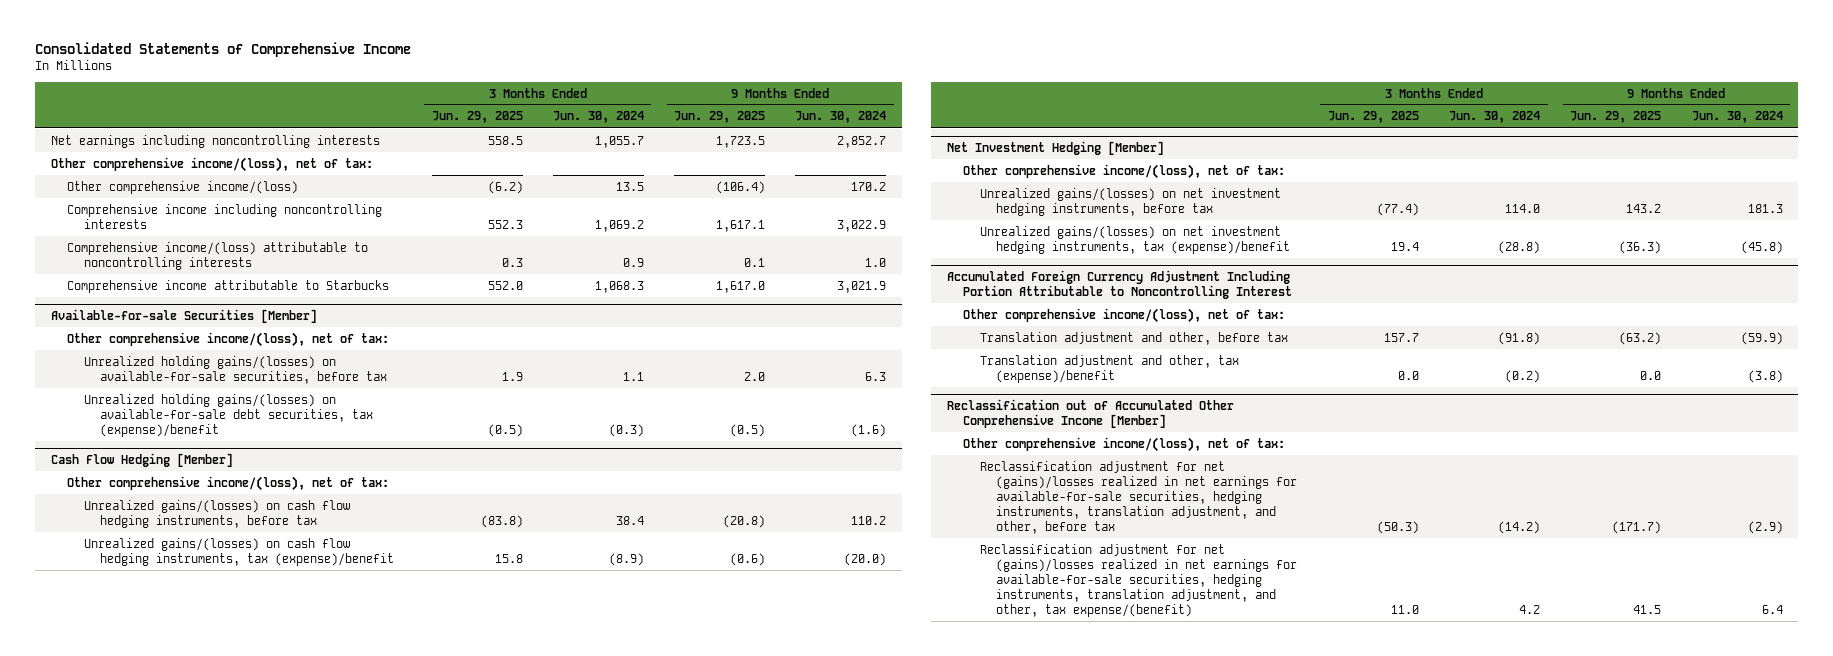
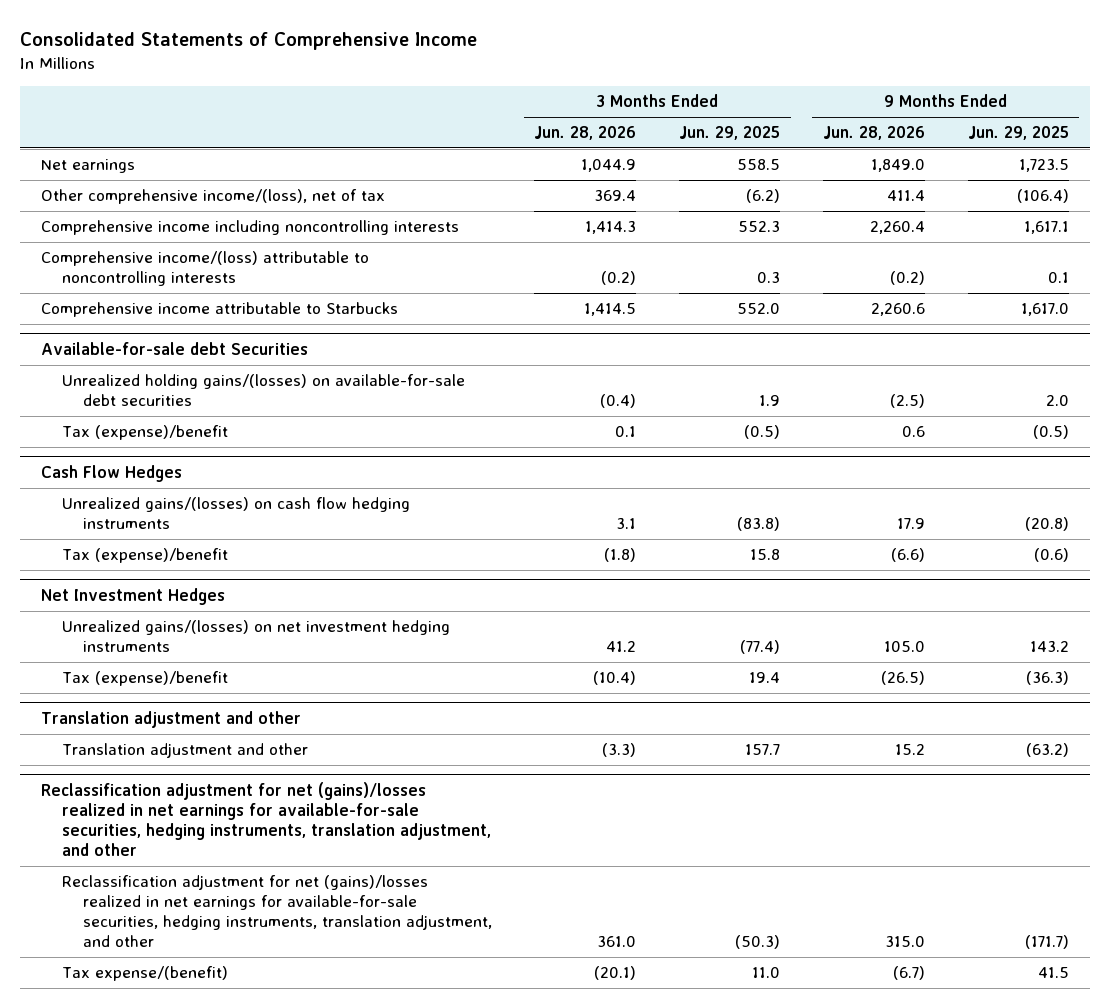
- | 3 Months Ended Jun. 29, 2025 | 3 Months Ended Jun. 30, 2024 | 9 Months Ended Jun. 29, 2025 | 9 Months Ended Jun. 30, 2024
+ | 3 Months Ended Jun. 28, 2026 | 3 Months Ended Jun. 29, 2025 | 9 Months Ended Jun. 28, 2026 | 9 Months Ended Jun. 29, 2025
- Net earnings including noncontrolling interests | 558.5 | 1,055.7 | 1,723.5 | 2,852.7
- Other comprehensive income/(loss), net of tax:
- Other comprehensive income/(loss) | (6.2) | 13.5 | (106.4) | 170.2
+ Net earnings | 1,044.9 | 558.5 | 1,849.0 | 1,723.5
+ Other comprehensive income/(loss), net of tax | 369.4 | (6.2) | 411.4 | (106.4)
- Available-for-sale Securities [Member]
- Other comprehensive income/(loss), net of tax:
- Unrealized holding gains/(losses) on available-for-sale securities, before tax | 1.9 | 1.1 | 2.0 | 6.3
- Unrealized holding gains/(losses) on available-for-sale debt securities, tax (expense)/benefit | (0.5) | (0.3) | (0.5) | (1.6)
- Cash Flow Hedging [Member]
- Other comprehensive income/(loss), net of tax:
- Unrealized gains/(losses) on cash flow hedging instruments, before tax | (83.8) | 38.4 | (20.8) | 110.2
- Unrealized gains/(losses) on cash flow hedging instruments, tax (expense)/benefit | 15.8 | (8.9) | (0.6) | (20.0)
- Net Investment Hedging [Member]
- Other comprehensive income/(loss), net of tax:
- Unrealized gains/(losses) on net investment hedging instruments, before tax | (77.4) | 114.0 | 143.2 | 181.3
- Unrealized gains/(losses) on net investment hedging instruments, tax (expense)/benefit | 19.4 | (28.8) | (36.3) | (45.8)
- Accumulated Foreign Currency Adjustment Including Portion Attributable to Noncontrolling Interest
- Other comprehensive income/(loss), net of tax:
- Translation adjustment and other, before tax | 157.7 | (91.8) | (63.2) | (59.9)
- Translation adjustment and other, tax (expense)/benefit | 0.0 | (0.2) | 0.0 | (3.8)
- Reclassification out of Accumulated Other Comprehensive Income [Member]
- Other comprehensive income/(loss), net of tax:
- Reclassification adjustment for net (gains)/losses realized in net earnings for available-for-sale securities, hedging instruments, translation adjustment, and other, before tax | (50.3) | (14.2) | (171.7) | (2.9)
- Reclassification adjustment for net (gains)/losses realized in net earnings for available-for-sale securities, hedging instruments, translation adjustment, and other, tax expense/(benefit) | 11.0 | 4.2 | 41.5 | 6.4
+ Available-for-sale debt Securities
+ Unrealized holding gains/(losses) on available-for-sale debt securities | (0.4) | 1.9 | (2.5) | 2.0
+ Tax (expense)/benefit | 0.1 | (0.5) | 0.6 | (0.5)
+ Cash Flow Hedges
+ Unrealized gains/(losses) on cash flow hedging instruments | 3.1 | (83.8) | 17.9 | (20.8)
+ Tax (expense)/benefit | (1.8) | 15.8 | (6.6) | (0.6)
+ Net Investment Hedges
+ Unrealized gains/(losses) on net investment hedging instruments | 41.2 | (77.4) | 105.0 | 143.2
+ Tax (expense)/benefit | (10.4) | 19.4 | (26.5) | (36.3)
+ Translation adjustment and other
+ Translation adjustment and other | (3.3) | 157.7 | 15.2 | (63.2)
+ Reclassification adjustment for net (gains)/losses realized in net earnings for available-for-sale securities, hedging instruments, translation adjustment, and other
+ Reclassification adjustment for net (gains)/losses realized in net earnings for available-for-sale securities, hedging instruments, translation adjustment, and other | 361.0 | (50.3) | 315.0 | (171.7)
+ Tax expense/(benefit) | (20.1) | 11.0 | (6.7) | 41.5

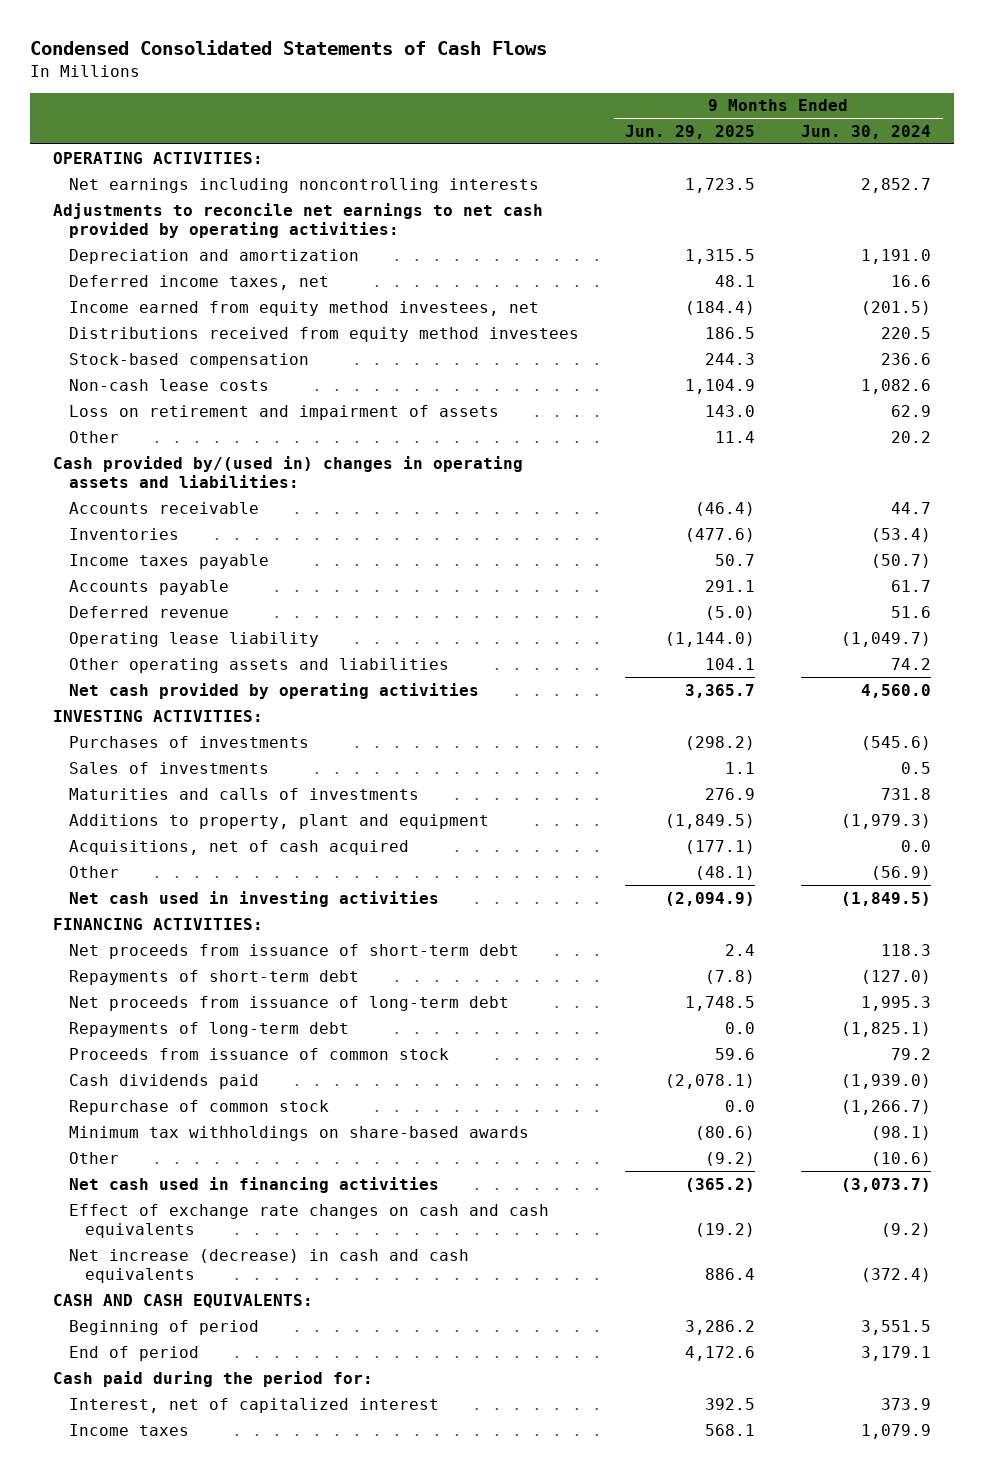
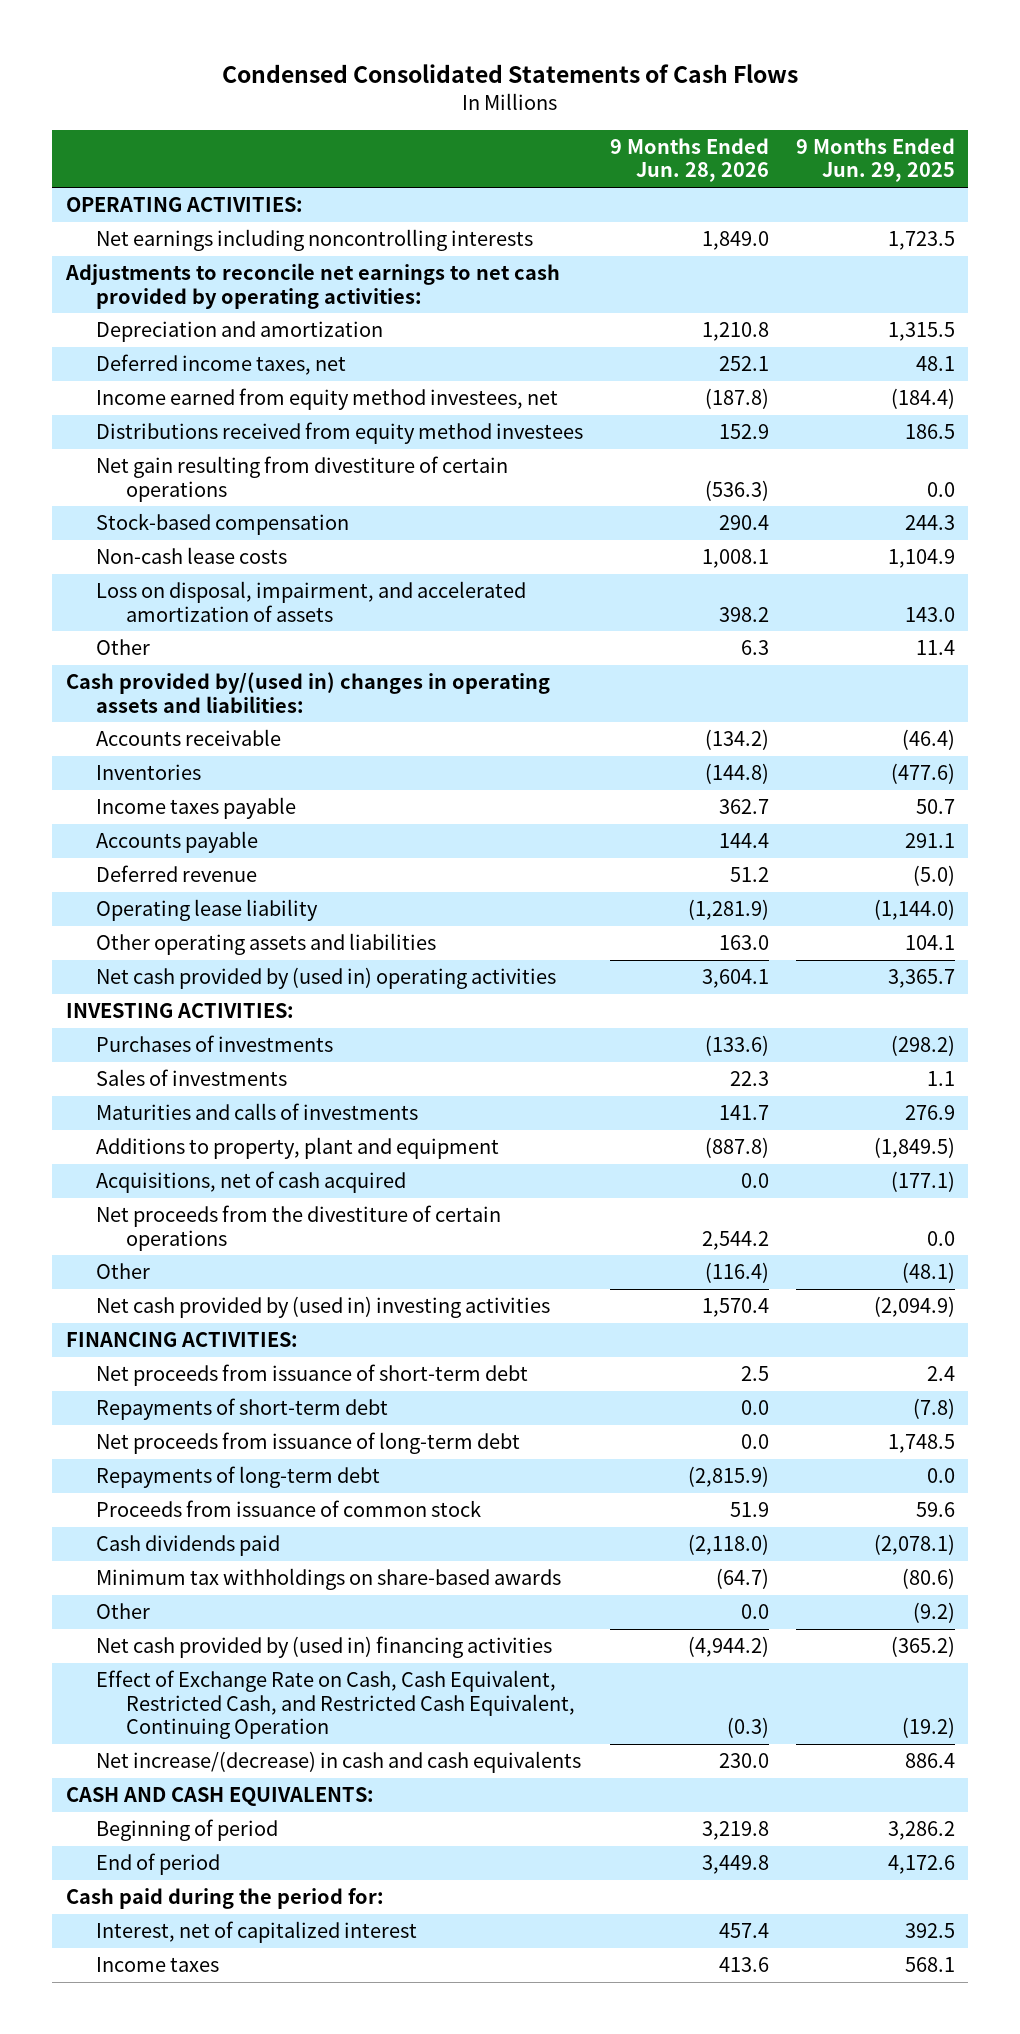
- | 9 Months Ended Jun. 29, 2025 | 9 Months Ended Jun. 30, 2024
+ | 9 Months Ended Jun. 28, 2026 | 9 Months Ended Jun. 29, 2025
+ Net gain resulting from divestiture of certain operations | (536.3) | 0.0
- Loss on retirement and impairment of assets | 143.0 | 62.9
+ Loss on disposal, impairment, and accelerated amortization of assets | 398.2 | 143.0
- Net cash provided by operating activities | 3,365.7 | 4,560.0
+ Net cash provided by (used in) operating activities | 3,604.1 | 3,365.7
+ Net proceeds from the divestiture of certain operations | 2,544.2 | 0.0
- Net cash used in investing activities | (2,094.9) | (1,849.5)
+ Net cash provided by (used in) investing activities | 1,570.4 | (2,094.9)
- Repurchase of common stock | 0.0 | (1,266.7)
- Net cash used in financing activities | (365.2) | (3,073.7)
- Effect of exchange rate changes on cash and cash equivalents | (19.2) | (9.2)
- Net increase (decrease) in cash and cash equivalents | 886.4 | (372.4)
+ Net cash provided by (used in) financing activities | (4,944.2) | (365.2)
+ Effect of Exchange Rate on Cash, Cash Equivalent, Restricted Cash, and Restricted Cash Equivalent, Continuing Operation | (0.3) | (19.2)
+ Net increase/(decrease) in cash and cash equivalents | 230.0 | 886.4

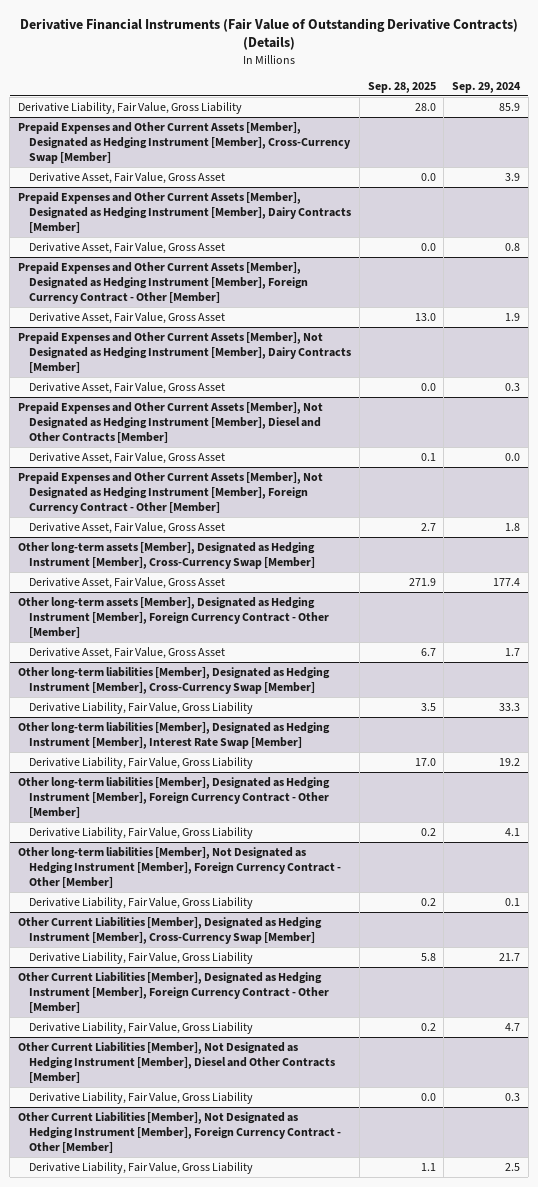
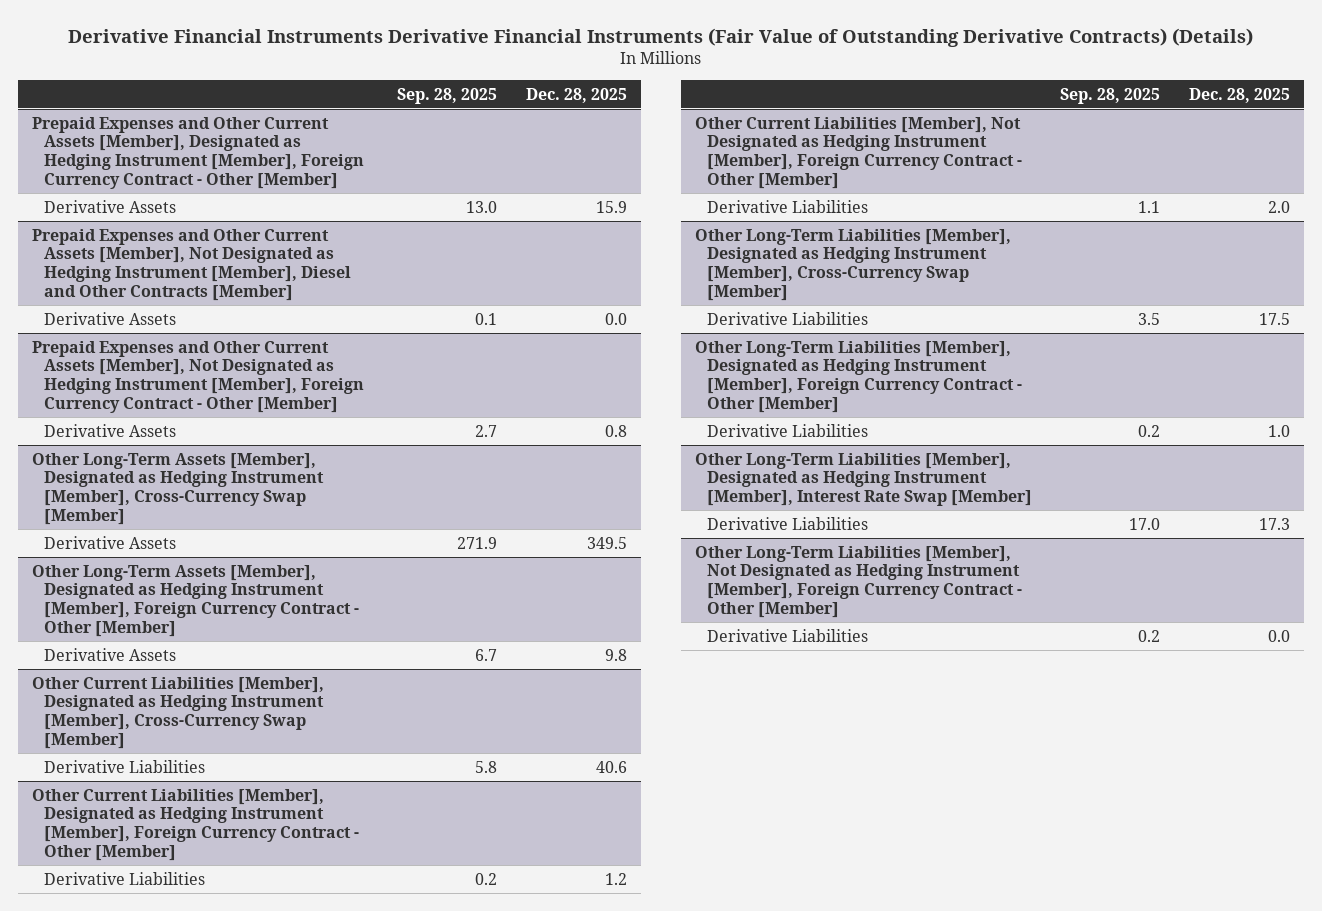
- Derivative Financial Instruments (Fair Value of Outstanding Derivative Contracts) (Details)
+ Derivative Financial Instruments Derivative Financial Instruments (Fair Value of Outstanding Derivative Contracts) (Details)
- | Sep. 28, 2025 | Sep. 29, 2024
+ | Sep. 28, 2025 | Dec. 28, 2025
- Derivative Liability, Fair Value, Gross Liability | 28.0 | 85.9
- Prepaid Expenses and Other Current Assets [Member], Designated as Hedging Instrument [Member], Cross-Currency Swap [Member]
- Derivative Asset, Fair Value, Gross Asset | 0.0 | 3.9
- Prepaid Expenses and Other Current Assets [Member], Designated as Hedging Instrument [Member], Dairy Contracts [Member]
- Derivative Asset, Fair Value, Gross Asset | 0.0 | 0.8
@ Prepaid Expenses and Other Current Assets [Member], Designated as Hedging Instrument [Member], Foreign Currency Contract - Other [Member]
- Derivative Asset, Fair Value, Gross Asset | 13.0 | 1.9
- Prepaid Expenses and Other Current Assets [Member], Not Designated as Hedging Instrument [Member], Dairy Contracts [Member]
- Derivative Asset, Fair Value, Gross Asset | 0.0 | 0.3
@ Prepaid Expenses and Other Current Assets [Member], Designated as Hedging Instrument [Member], Foreign Currency Contract - Other [Member]
+ Derivative Assets | 13.0 | 15.9
@ Prepaid Expenses and Other Current Assets [Member], Not Designated as Hedging Instrument [Member], Diesel and Other Contracts [Member]
- Derivative Asset, Fair Value, Gross Asset | 0.1 | 0.0
+ Derivative Assets | 0.1 | 0.0
@ Prepaid Expenses and Other Current Assets [Member], Not Designated as Hedging Instrument [Member], Foreign Currency Contract - Other [Member]
- Derivative Asset, Fair Value, Gross Asset | 2.7 | 1.8
- Other long-term assets [Member], Designated as Hedging Instrument [Member], Cross-Currency Swap [Member]
- Derivative Asset, Fair Value, Gross Asset | 271.9 | 177.4
- Other long-term assets [Member], Designated as Hedging Instrument [Member], Foreign Currency Contract - Other [Member]
- Derivative Asset, Fair Value, Gross Asset | 6.7 | 1.7
- Other long-term liabilities [Member], Designated as Hedging Instrument [Member], Cross-Currency Swap [Member]
- Derivative Liability, Fair Value, Gross Liability | 3.5 | 33.3
- Other long-term liabilities [Member], Designated as Hedging Instrument [Member], Interest Rate Swap [Member]
- Derivative Liability, Fair Value, Gross Liability | 17.0 | 19.2
- Other long-term liabilities [Member], Designated as Hedging Instrument [Member], Foreign Currency Contract - Other [Member]
- Derivative Liability, Fair Value, Gross Liability | 0.2 | 4.1
- Other long-term liabilities [Member], Not Designated as Hedging Instrument [Member], Foreign Currency Contract - Other [Member]
- Derivative Liability, Fair Value, Gross Liability | 0.2 | 0.1
@ Prepaid Expenses and Other Current Assets [Member], Not Designated as Hedging Instrument [Member], Foreign Currency Contract - Other [Member]
+ Derivative Assets | 2.7 | 0.8
+ Other Long-Term Assets [Member], Designated as Hedging Instrument [Member], Cross-Currency Swap [Member]
+ Derivative Assets | 271.9 | 349.5
+ Other Long-Term Assets [Member], Designated as Hedging Instrument [Member], Foreign Currency Contract - Other [Member]
+ Derivative Assets | 6.7 | 9.8
@ Other Current Liabilities [Member], Designated as Hedging Instrument [Member], Cross-Currency Swap [Member]
- Derivative Liability, Fair Value, Gross Liability | 5.8 | 21.7
+ Derivative Liabilities | 5.8 | 40.6
@ Other Current Liabilities [Member], Designated as Hedging Instrument [Member], Foreign Currency Contract - Other [Member]
- Derivative Liability, Fair Value, Gross Liability | 0.2 | 4.7
- Other Current Liabilities [Member], Not Designated as Hedging Instrument [Member], Diesel and Other Contracts [Member]
- Derivative Liability, Fair Value, Gross Liability | 0.0 | 0.3
@ Other Current Liabilities [Member], Designated as Hedging Instrument [Member], Foreign Currency Contract - Other [Member]
+ Derivative Liabilities | 0.2 | 1.2
@ Other Current Liabilities [Member], Not Designated as Hedging Instrument [Member], Foreign Currency Contract - Other [Member]
- Derivative Liability, Fair Value, Gross Liability | 1.1 | 2.5
+ Derivative Liabilities | 1.1 | 2.0
+ Other Long-Term Liabilities [Member], Designated as Hedging Instrument [Member], Cross-Currency Swap [Member]
+ Derivative Liabilities | 3.5 | 17.5
+ Other Long-Term Liabilities [Member], Designated as Hedging Instrument [Member], Foreign Currency Contract - Other [Member]
+ Derivative Liabilities | 0.2 | 1.0
+ Other Long-Term Liabilities [Member], Designated as Hedging Instrument [Member], Interest Rate Swap [Member]
+ Derivative Liabilities | 17.0 | 17.3
+ Other Long-Term Liabilities [Member], Not Designated as Hedging Instrument [Member], Foreign Currency Contract - Other [Member]
+ Derivative Liabilities | 0.2 | 0.0

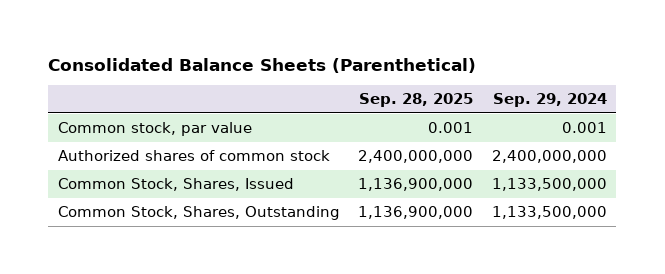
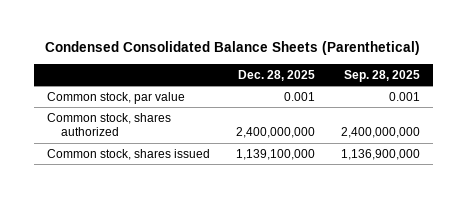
- Consolidated Balance Sheets (Parenthetical)
+ Condensed Consolidated Balance Sheets (Parenthetical)
- | Sep. 28, 2025 | Sep. 29, 2024
+ | Dec. 28, 2025 | Sep. 28, 2025
- Authorized shares of common stock | 2,400,000,000 | 2,400,000,000
- Common Stock, Shares, Issued | 1,136,900,000 | 1,133,500,000
- Common Stock, Shares, Outstanding | 1,136,900,000 | 1,133,500,000
+ Common stock, shares authorized | 2,400,000,000 | 2,400,000,000
+ Common stock, shares issued | 1,139,100,000 | 1,136,900,000

